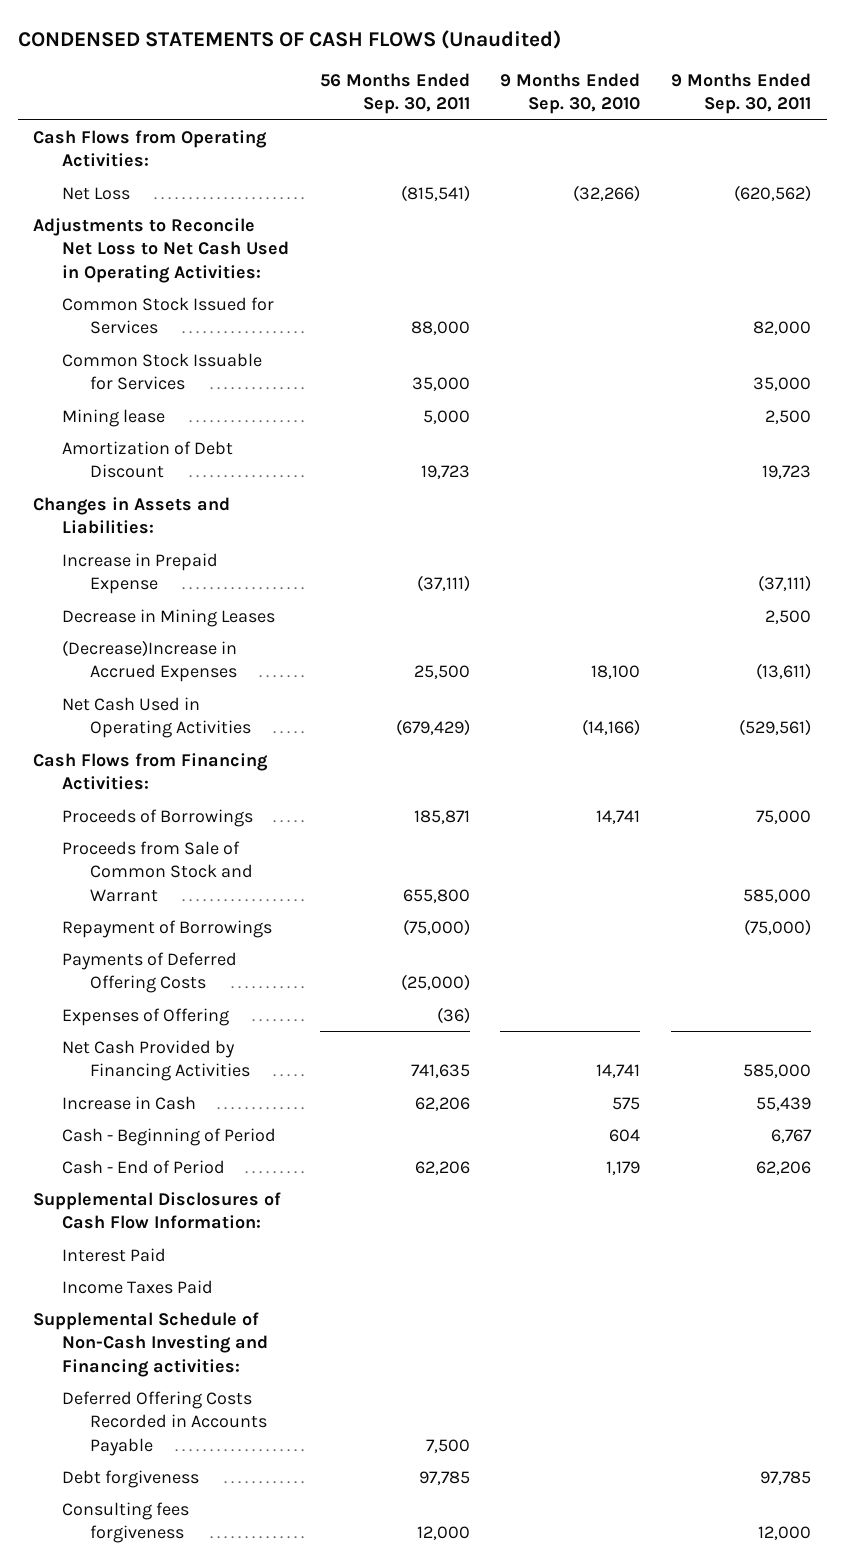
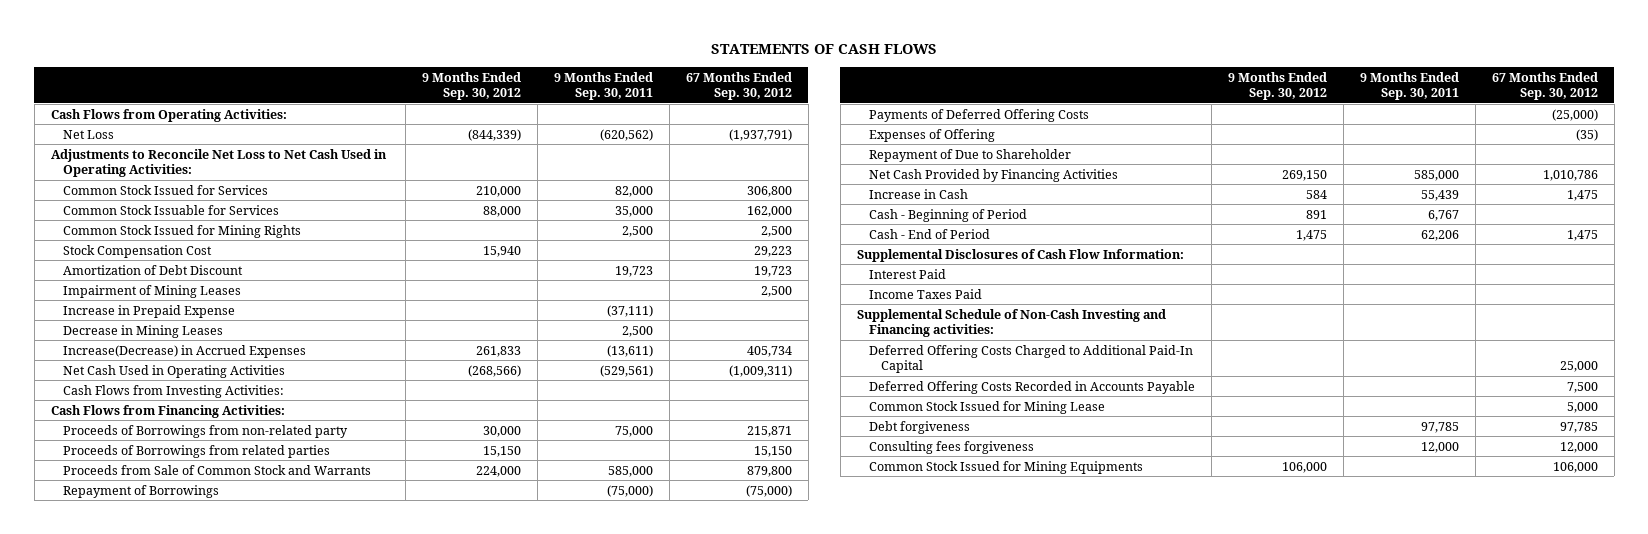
- CONDENSED STATEMENTS OF CASH FLOWS (Unaudited)
+ STATEMENTS OF CASH FLOWS
- | 56 Months Ended Sep. 30, 2011 | 9 Months Ended Sep. 30, 2010 | 9 Months Ended Sep. 30, 2011
+ | 9 Months Ended Sep. 30, 2012 | 9 Months Ended Sep. 30, 2011 | 67 Months Ended Sep. 30, 2012
- Mining lease | 5,000 | | 2,500
+ Common Stock Issued for Mining Rights | | 2,500 | 2,500
+ Stock Compensation Cost | 15,940 | | 29,223
- Changes in Assets and Liabilities:
+ Impairment of Mining Leases | | | 2,500
- (Decrease)Increase in Accrued Expenses | 25,500 | 18,100 | (13,611)
+ Increase(Decrease) in Accrued Expenses | 261,833 | (13,611) | 405,734
+ Cash Flows from Investing Activities:
- Proceeds of Borrowings | 185,871 | 14,741 | 75,000
- Proceeds from Sale of Common Stock and Warrant | 655,800 | | 585,000
+ Proceeds of Borrowings from non-related party | 30,000 | 75,000 | 215,871
+ Proceeds of Borrowings from related parties | 15,150 | | 15,150
+ Proceeds from Sale of Common Stock and Warrants | 224,000 | 585,000 | 879,800
+ Repayment of Due to Shareholder
+ Deferred Offering Costs Charged to Additional Paid-In Capital | | | 25,000
+ Common Stock Issued for Mining Lease | | | 5,000
+ Common Stock Issued for Mining Equipments | 106,000 | | 106,000

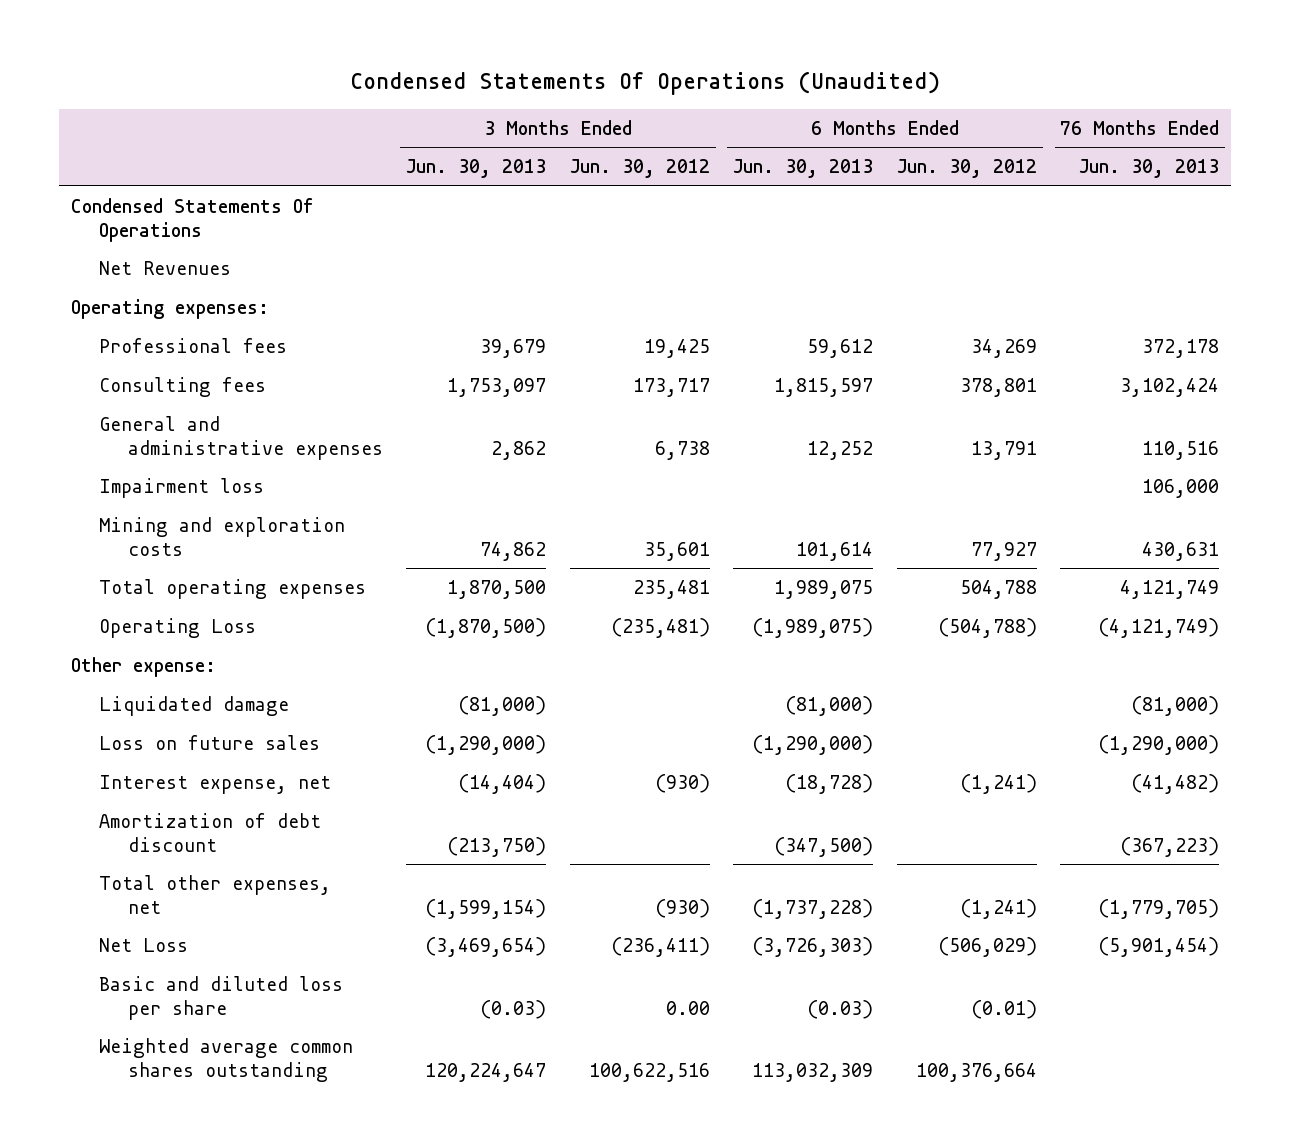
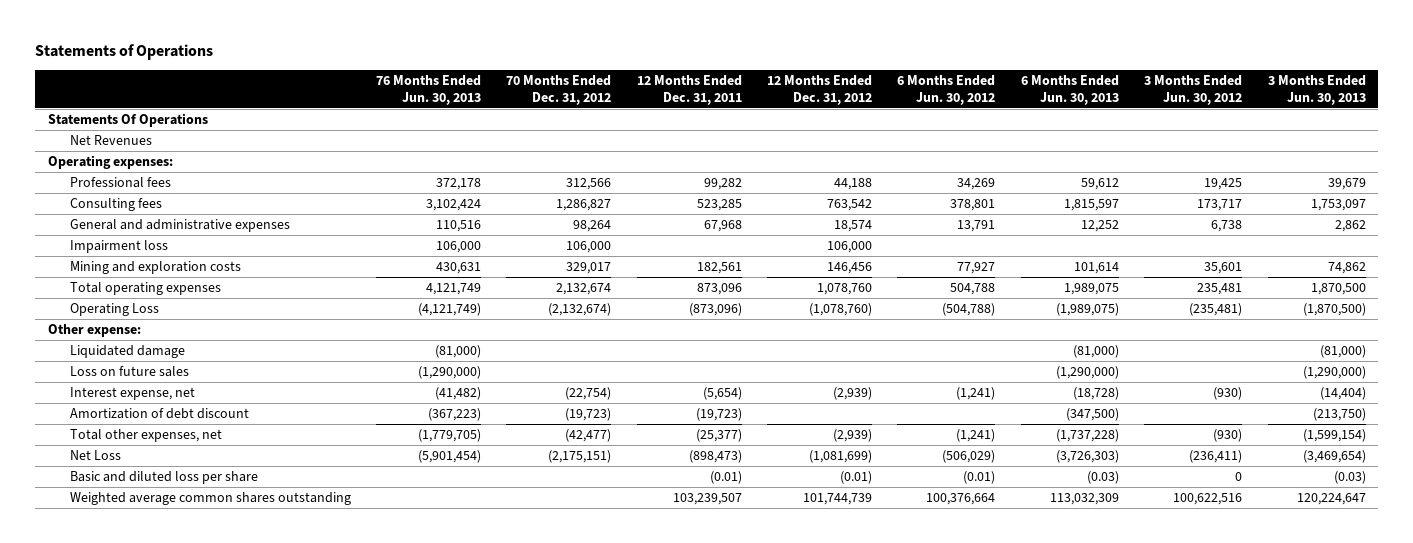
- Condensed Statements Of Operations (Unaudited)
+ Statements of Operations
- | 3 Months Ended Jun. 30, 2013 | 3 Months Ended Jun. 30, 2012 | 6 Months Ended Jun. 30, 2013 | 6 Months Ended Jun. 30, 2012 | 76 Months Ended Jun. 30, 2013
+ | 76 Months Ended Jun. 30, 2013 | 70 Months Ended Dec. 31, 2012 | 12 Months Ended Dec. 31, 2011 | 12 Months Ended Dec. 31, 2012 | 6 Months Ended Jun. 30, 2012 | 6 Months Ended Jun. 30, 2013 | 3 Months Ended Jun. 30, 2012 | 3 Months Ended Jun. 30, 2013
- Condensed Statements Of Operations
+ Statements Of Operations
- Basic and diluted loss per share | (0.03) | 0.00 | (0.03) | (0.01) |
+ Basic and diluted loss per share | | | (0.01) | (0.01) | (0.01) | (0.03) | 0 | (0.03)

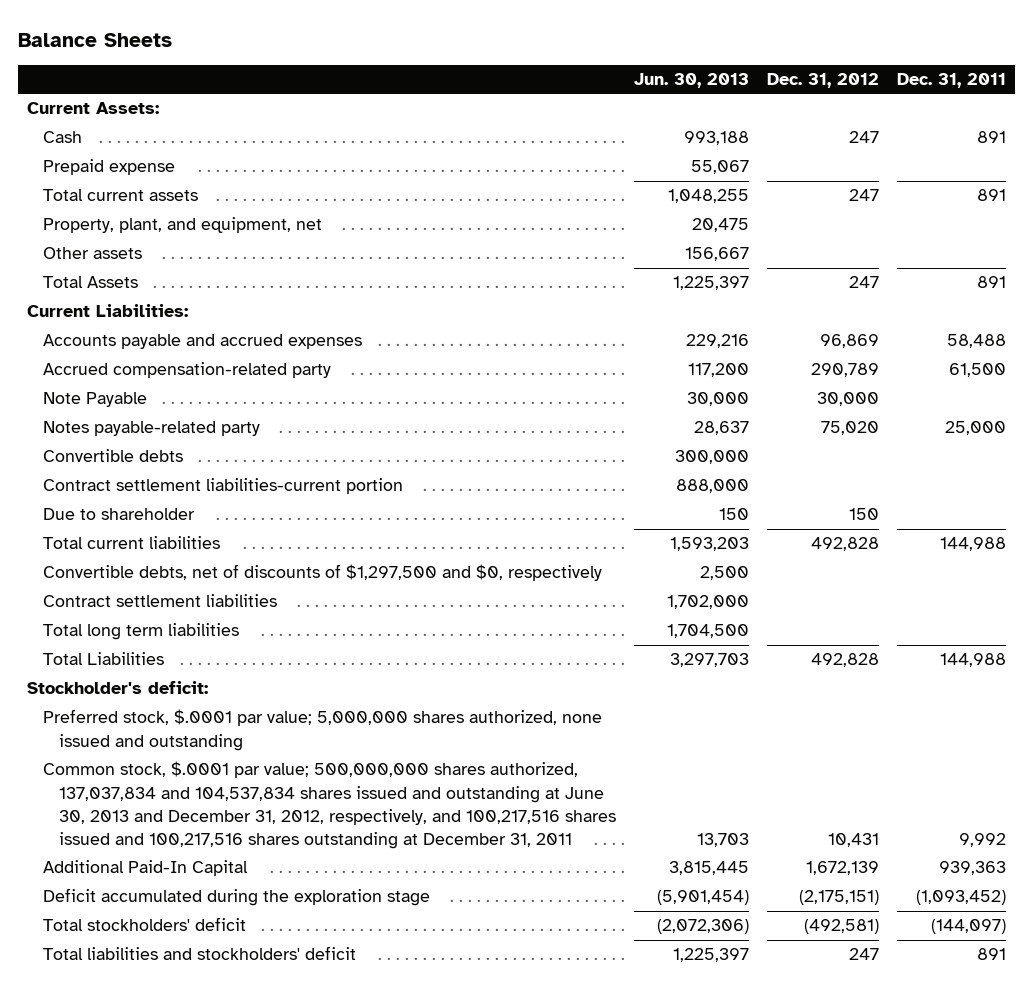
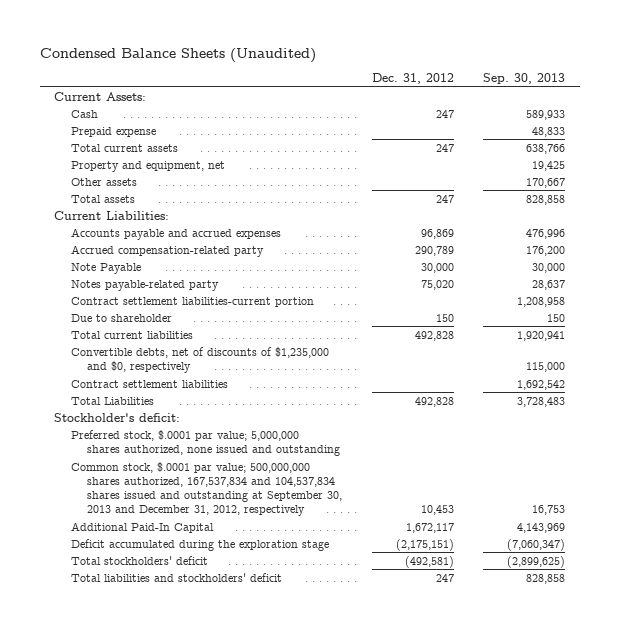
- Balance Sheets
+ Condensed Balance Sheets (Unaudited)
- | Jun. 30, 2013 | Dec. 31, 2012 | Dec. 31, 2011
+ | Dec. 31, 2012 | Sep. 30, 2013
- Property, plant, and equipment, net | 20,475 | |
+ Property and equipment, net | | 19,425
- Total Assets | 1,225,397 | 247 | 891
+ Total assets | 247 | 828,858
- Convertible debts | 300,000 | |
- Convertible debts, net of discounts of $1,297,500 and $0, respectively | 2,500 | |
+ Convertible debts, net of discounts of $1,235,000 and $0, respectively | | 115,000
- Total long term liabilities | 1,704,500 | |
- Common stock, $.0001 par value; 500,000,000 shares authorized, 137,037,834 and 104,537,834 shares issued and outstanding at June 30, 2013 and December 31, 2012, respectively, and 100,217,516 shares issued and 100,217,516 shares outstanding at December 31, 2011 | 13,703 | 10,431 | 9,992
- Additional Paid-In Capital | 3,815,445 | 1,672,139 | 939,363
+ Common stock, $.0001 par value; 500,000,000 shares authorized, 167,537,834 and 104,537,834 shares issued and outstanding at September 30, 2013 and December 31, 2012, respectively | 10,453 | 16,753
+ Additional Paid-In Capital | 1,672,117 | 4,143,969

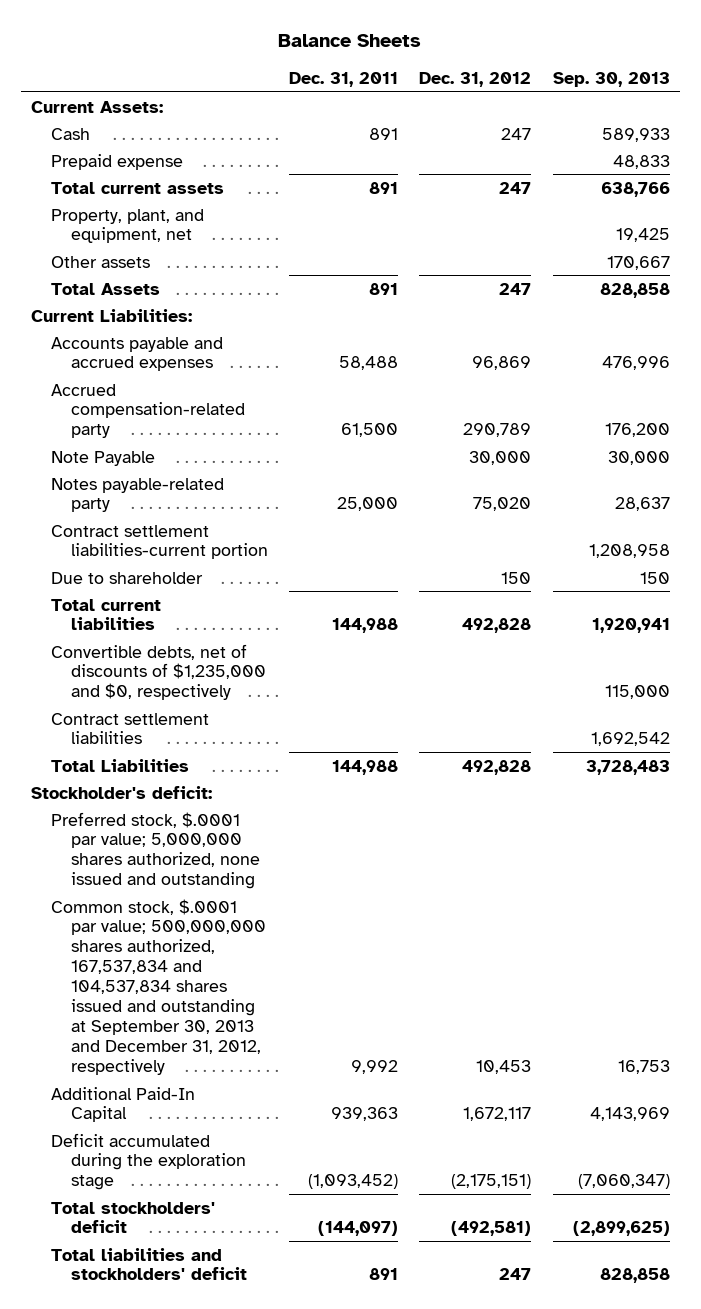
- Condensed Balance Sheets (Unaudited)
+ Balance Sheets
- | Dec. 31, 2012 | Sep. 30, 2013
+ | Dec. 31, 2011 | Dec. 31, 2012 | Sep. 30, 2013
- Property and equipment, net | | 19,425
+ Property, plant, and equipment, net | | | 19,425
- Total assets | 247 | 828,858
+ Total Assets | 891 | 247 | 828,858

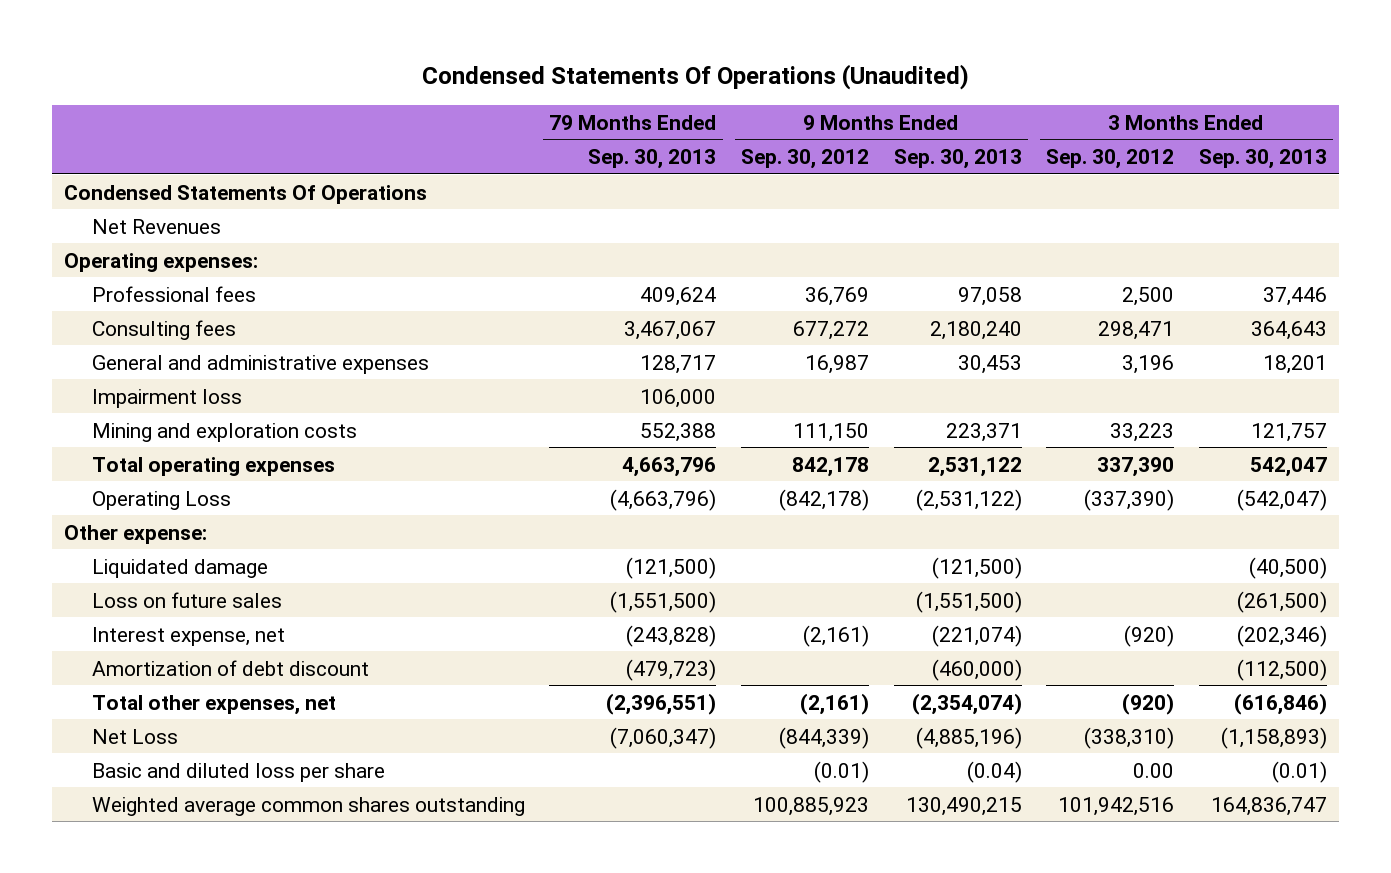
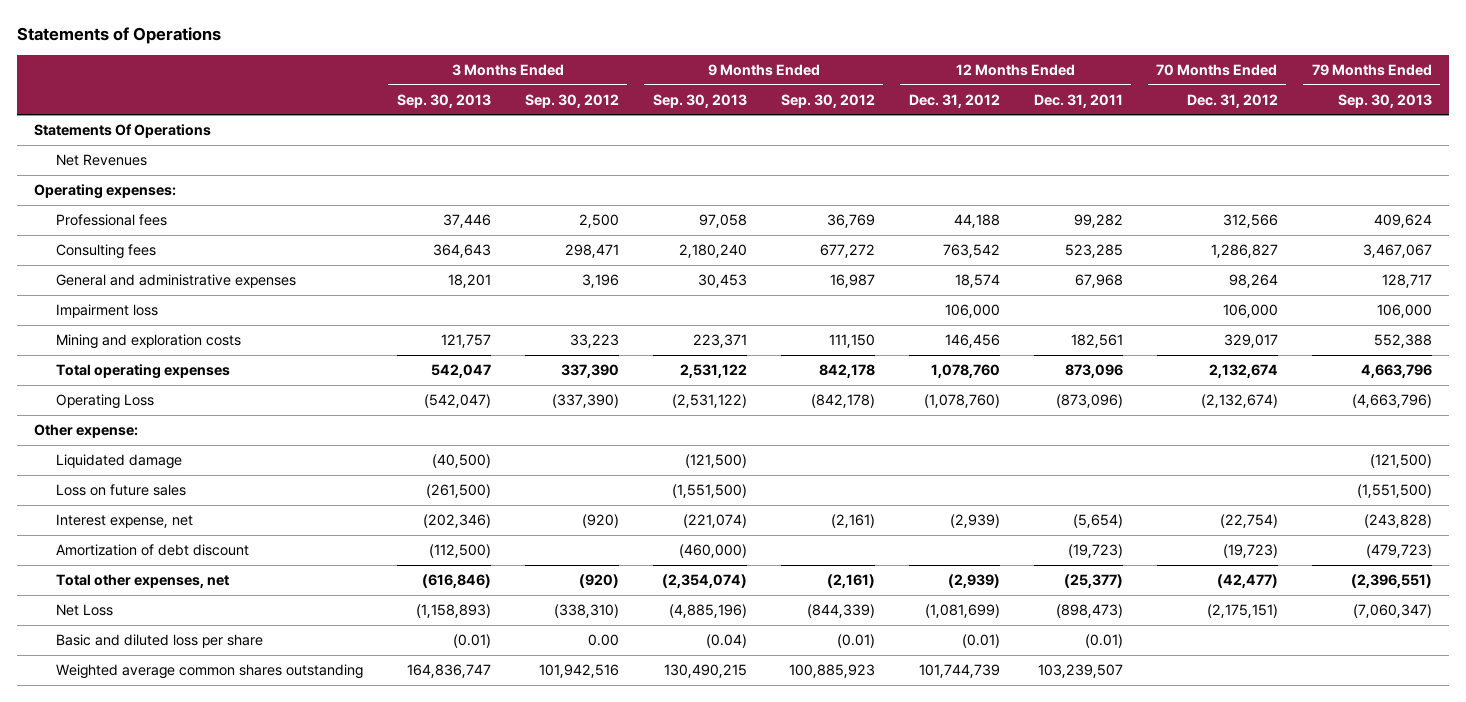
- Condensed Statements Of Operations (Unaudited)
+ Statements of Operations
- | 79 Months Ended Sep. 30, 2013 | 9 Months Ended Sep. 30, 2012 | 9 Months Ended Sep. 30, 2013 | 3 Months Ended Sep. 30, 2012 | 3 Months Ended Sep. 30, 2013
+ | 3 Months Ended Sep. 30, 2013 | 3 Months Ended Sep. 30, 2012 | 9 Months Ended Sep. 30, 2013 | 9 Months Ended Sep. 30, 2012 | 12 Months Ended Dec. 31, 2012 | 12 Months Ended Dec. 31, 2011 | 70 Months Ended Dec. 31, 2012 | 79 Months Ended Sep. 30, 2013
- Condensed Statements Of Operations
+ Statements Of Operations

